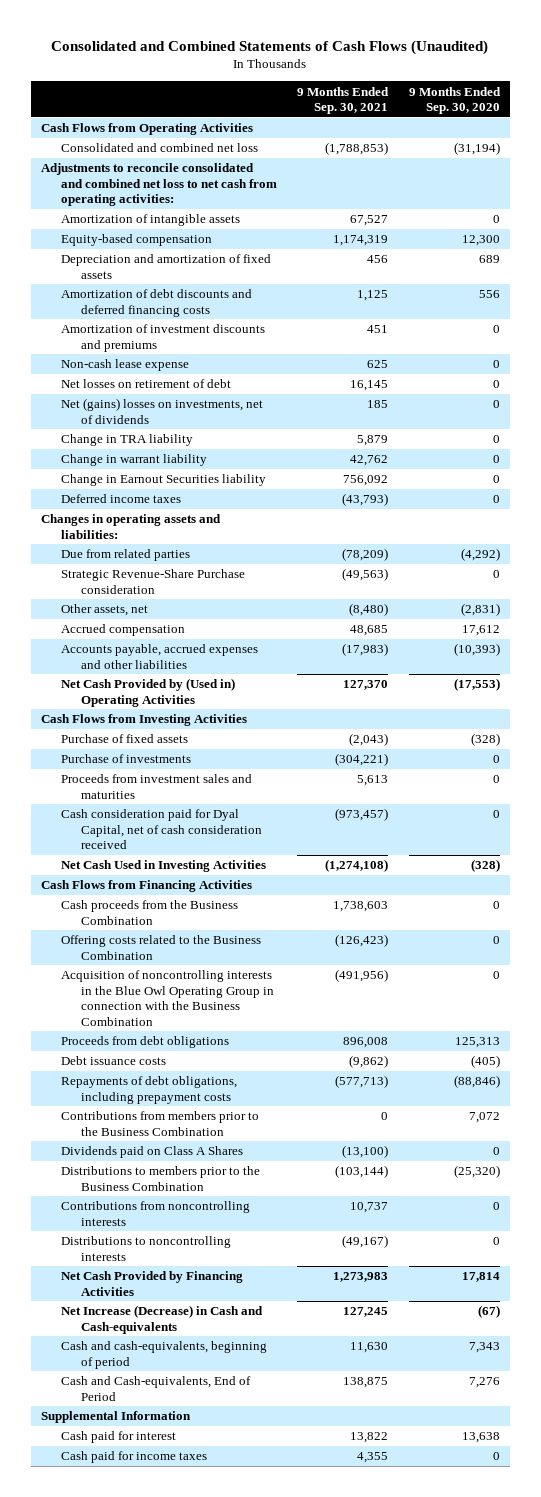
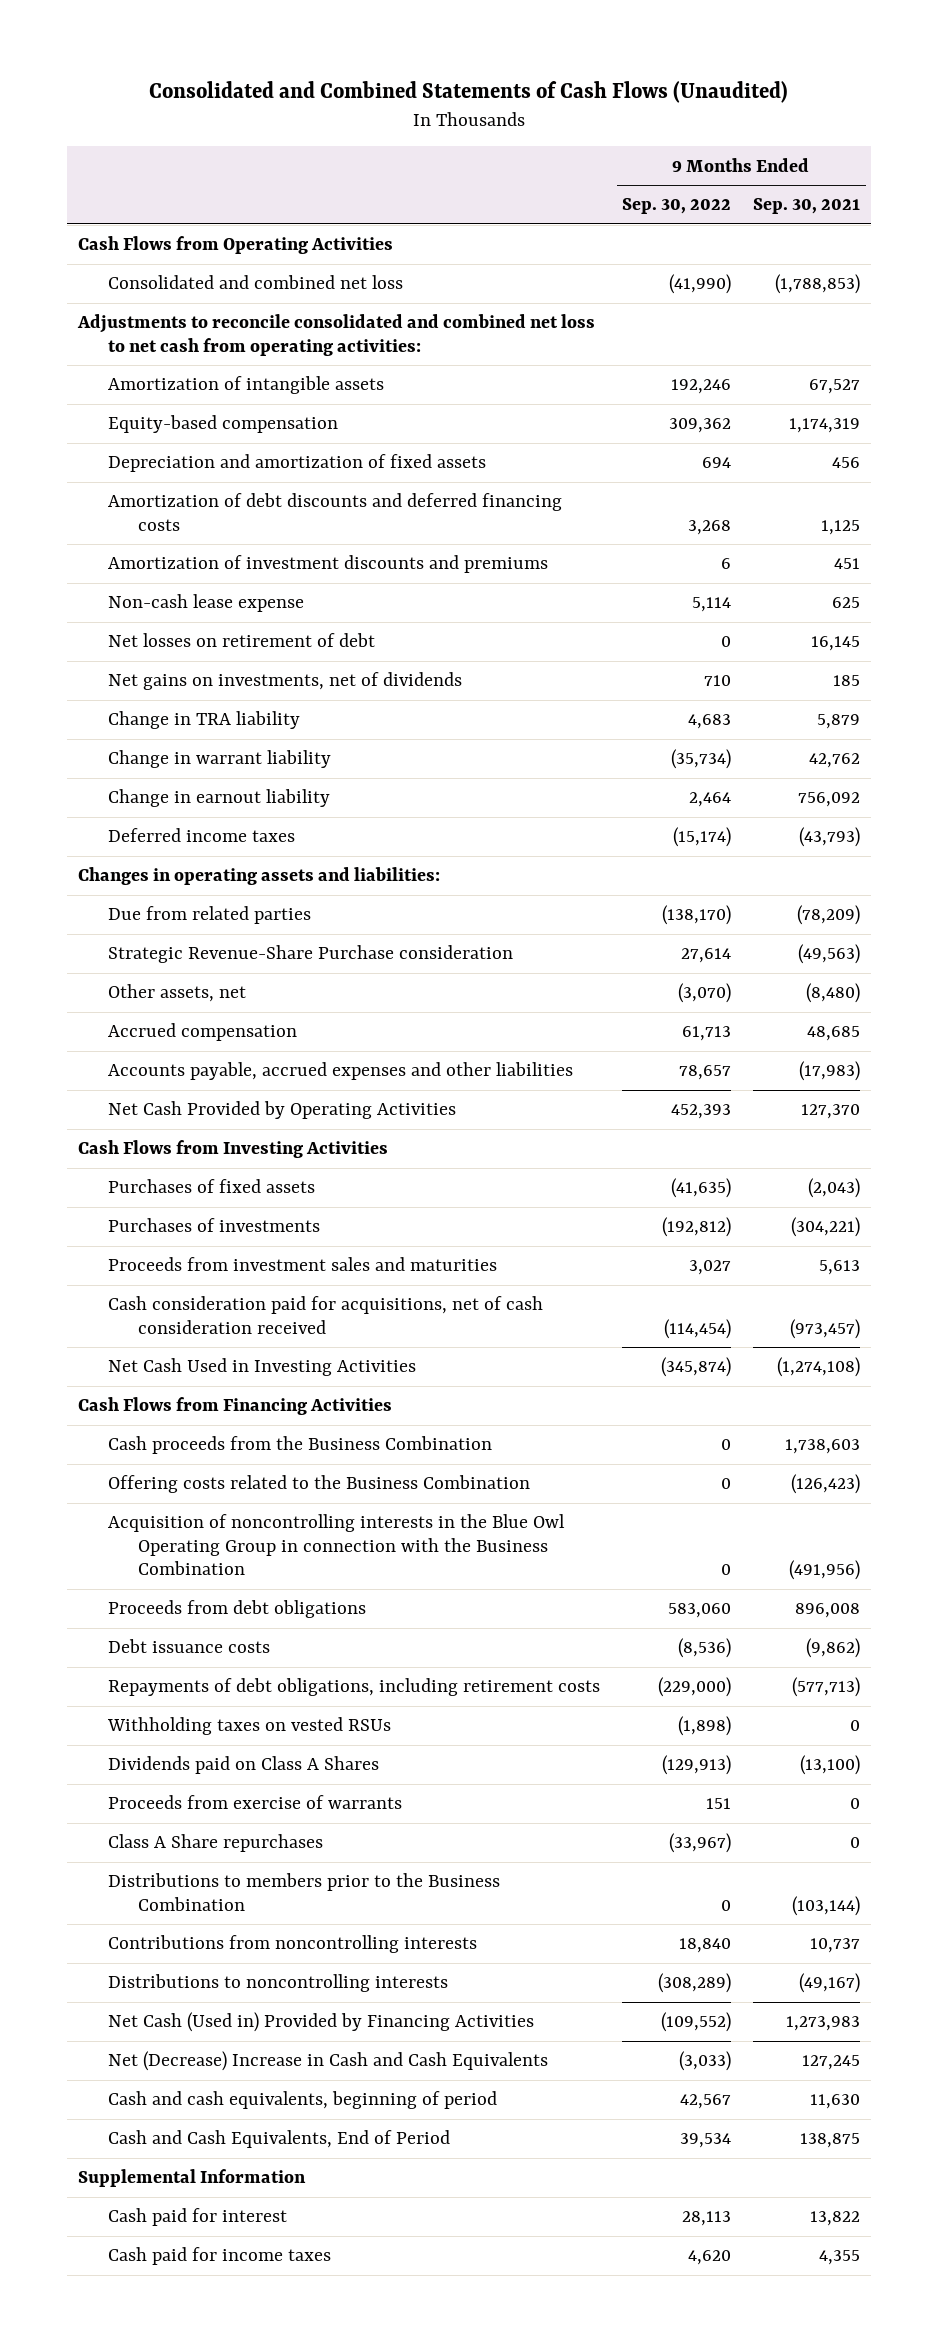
- | 9 Months Ended Sep. 30, 2021 | 9 Months Ended Sep. 30, 2020
+ | 9 Months Ended Sep. 30, 2022 | 9 Months Ended Sep. 30, 2021
- Net (gains) losses on investments, net of dividends | 185 | 0
+ Net gains on investments, net of dividends | 710 | 185
- Change in Earnout Securities liability | 756,092 | 0
+ Change in earnout liability | 2,464 | 756,092
- Net Cash Provided by (Used in) Operating Activities | 127,370 | (17,553)
+ Net Cash Provided by Operating Activities | 452,393 | 127,370
- Purchase of fixed assets | (2,043) | (328)
- Purchase of investments | (304,221) | 0
+ Purchases of fixed assets | (41,635) | (2,043)
+ Purchases of investments | (192,812) | (304,221)
- Cash consideration paid for Dyal Capital, net of cash consideration received | (973,457) | 0
+ Cash consideration paid for acquisitions, net of cash consideration received | (114,454) | (973,457)
- Repayments of debt obligations, including prepayment costs | (577,713) | (88,846)
- Contributions from members prior to the Business Combination | 0 | 7,072
+ Repayments of debt obligations, including retirement costs | (229,000) | (577,713)
+ Withholding taxes on vested RSUs | (1,898) | 0
+ Proceeds from exercise of warrants | 151 | 0
+ Class A Share repurchases | (33,967) | 0
- Net Cash Provided by Financing Activities | 1,273,983 | 17,814
- Net Increase (Decrease) in Cash and Cash-equivalents | 127,245 | (67)
- Cash and cash-equivalents, beginning of period | 11,630 | 7,343
- Cash and Cash-equivalents, End of Period | 138,875 | 7,276
+ Net Cash (Used in) Provided by Financing Activities | (109,552) | 1,273,983
+ Net (Decrease) Increase in Cash and Cash Equivalents | (3,033) | 127,245
+ Cash and cash equivalents, beginning of period | 42,567 | 11,630
+ Cash and Cash Equivalents, End of Period | 39,534 | 138,875

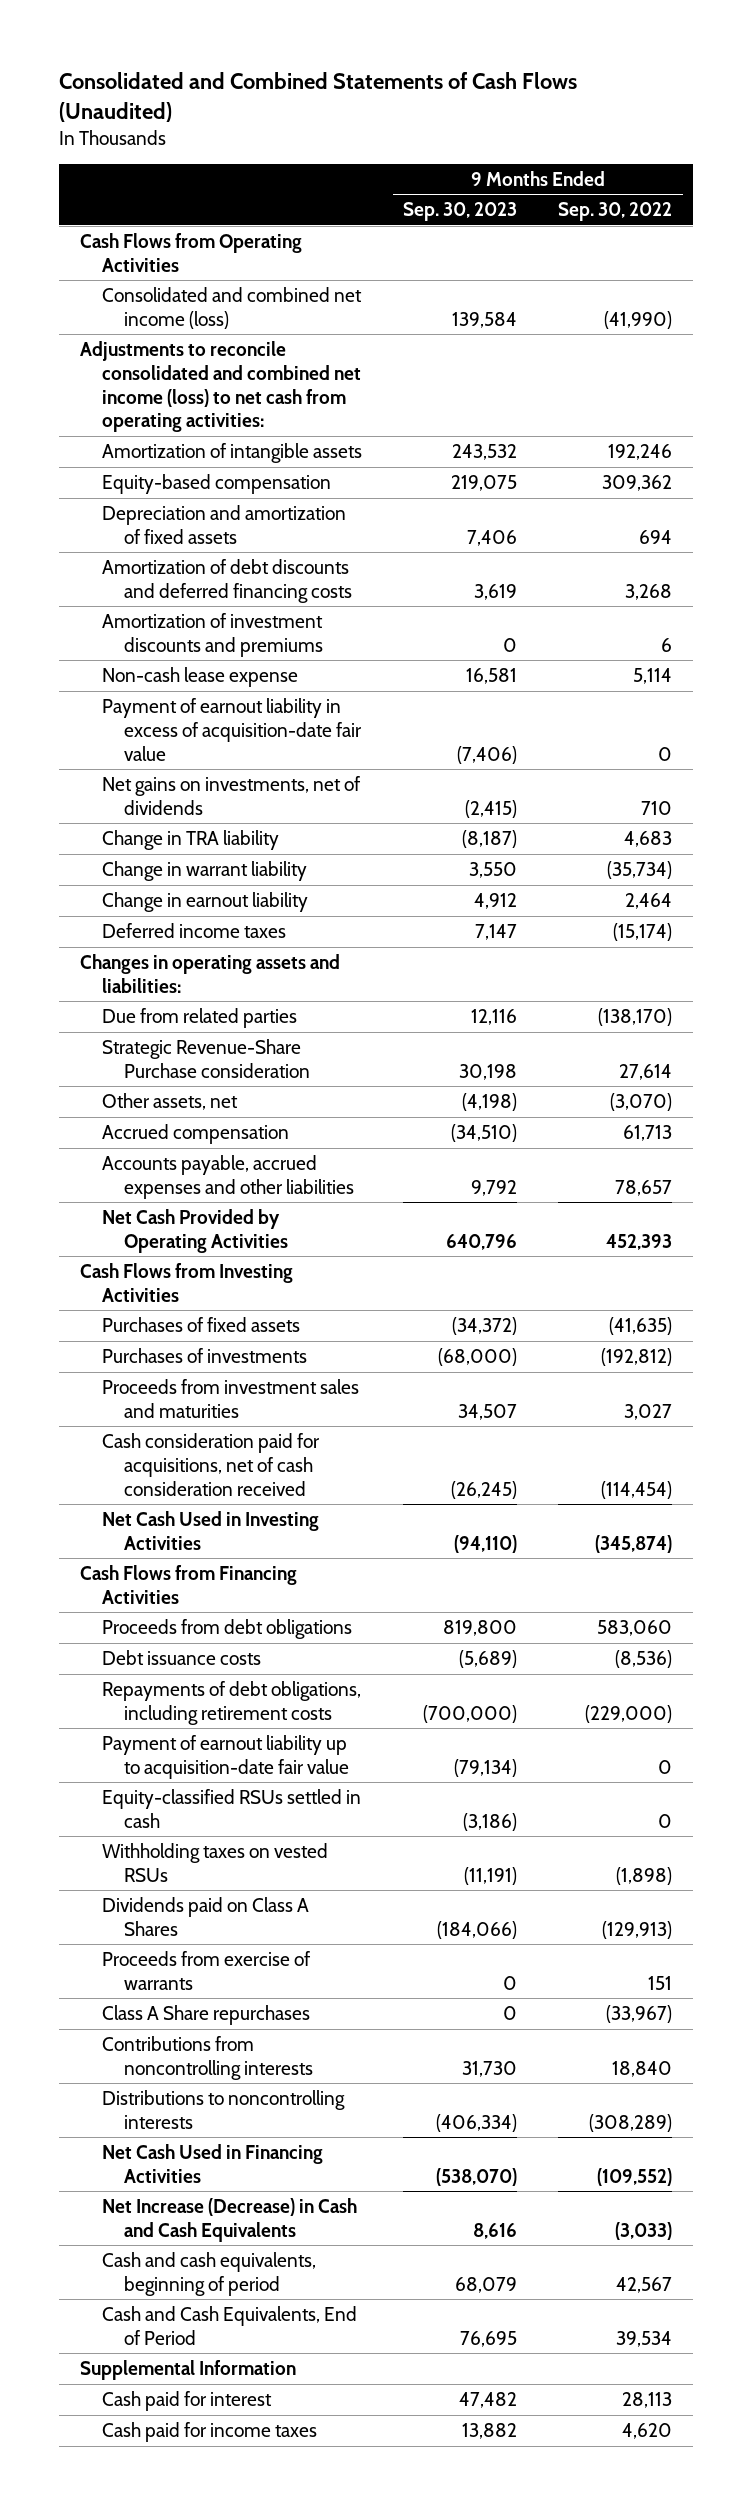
- | 9 Months Ended Sep. 30, 2022 | 9 Months Ended Sep. 30, 2021
+ | 9 Months Ended Sep. 30, 2023 | 9 Months Ended Sep. 30, 2022
- Consolidated and combined net loss | (41,990) | (1,788,853)
- Adjustments to reconcile consolidated and combined net loss to net cash from operating activities:
+ Consolidated and combined net income (loss) | 139,584 | (41,990)
+ Adjustments to reconcile consolidated and combined net income (loss) to net cash from operating activities:
- Net losses on retirement of debt | 0 | 16,145
+ Payment of earnout liability in excess of acquisition-date fair value | (7,406) | 0
- Cash proceeds from the Business Combination | 0 | 1,738,603
- Offering costs related to the Business Combination | 0 | (126,423)
- Acquisition of noncontrolling interests in the Blue Owl Operating Group in connection with the Business Combination | 0 | (491,956)
+ Payment of earnout liability up to acquisition-date fair value | (79,134) | 0
+ Equity-classified RSUs settled in cash | (3,186) | 0
- Distributions to members prior to the Business Combination | 0 | (103,144)
- Net Cash (Used in) Provided by Financing Activities | (109,552) | 1,273,983
- Net (Decrease) Increase in Cash and Cash Equivalents | (3,033) | 127,245
+ Net Cash Used in Financing Activities | (538,070) | (109,552)
+ Net Increase (Decrease) in Cash and Cash Equivalents | 8,616 | (3,033)

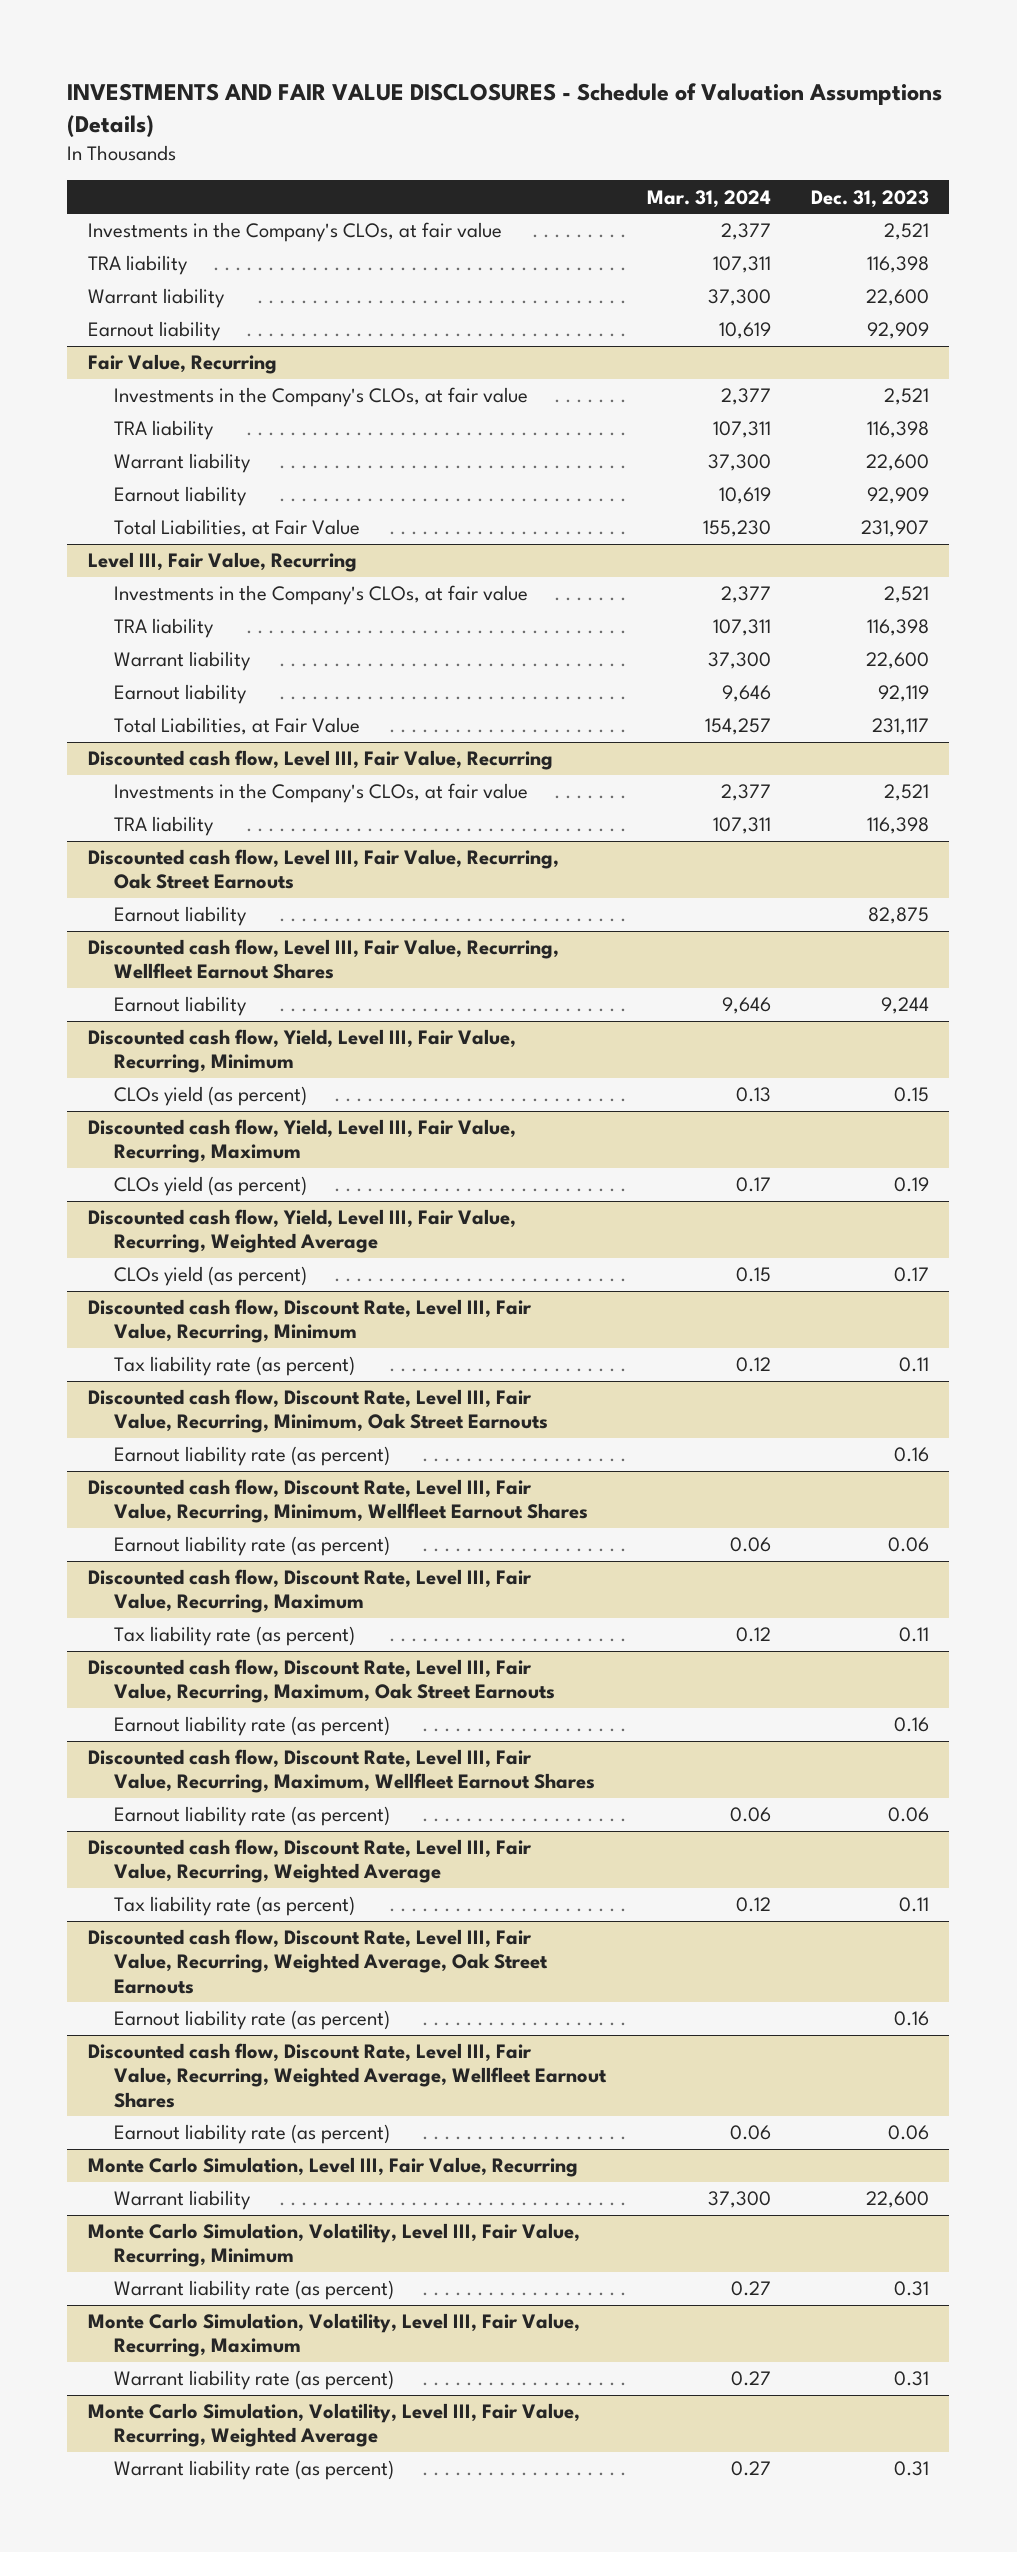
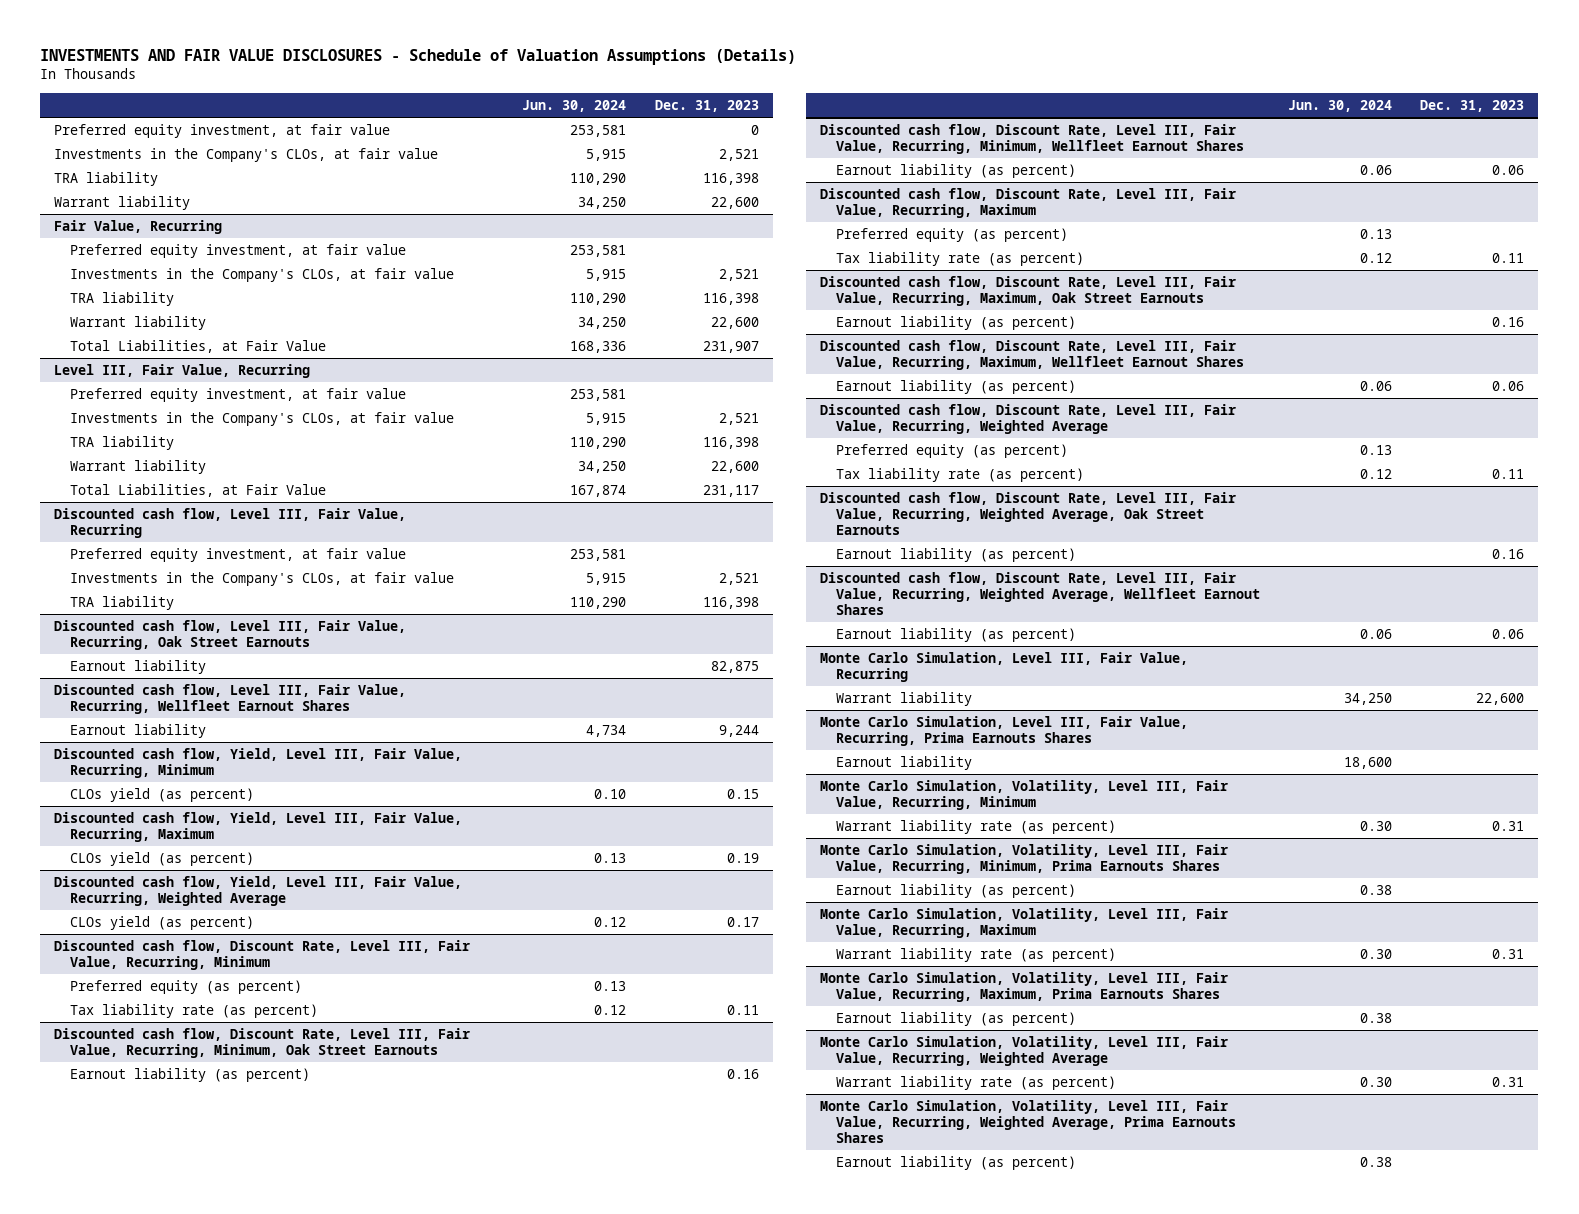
- | Mar. 31, 2024 | Dec. 31, 2023
+ | Jun. 30, 2024 | Dec. 31, 2023
+ Preferred equity investment, at fair value | 253,581 | 0
- Earnout liability | 10,619 | 92,909
@ Fair Value, Recurring
+ Preferred equity investment, at fair value | 253,581 |
- Earnout liability | 10,619 | 92,909
@ Level III, Fair Value, Recurring
+ Preferred equity investment, at fair value | 253,581 |
- Earnout liability | 9,646 | 92,119
@ Discounted cash flow, Level III, Fair Value, Recurring
+ Preferred equity investment, at fair value | 253,581 |
@ Discounted cash flow, Discount Rate, Level III, Fair Value, Recurring, Minimum
+ Preferred equity (as percent) | 0.13 |
@ Discounted cash flow, Discount Rate, Level III, Fair Value, Recurring, Minimum, Oak Street Earnouts
- Earnout liability rate (as percent) | | 0.16
+ Earnout liability (as percent) | | 0.16
@ Discounted cash flow, Discount Rate, Level III, Fair Value, Recurring, Minimum, Wellfleet Earnout Shares
- Earnout liability rate (as percent) | 0.06 | 0.06
+ Earnout liability (as percent) | 0.06 | 0.06
@ Discounted cash flow, Discount Rate, Level III, Fair Value, Recurring, Maximum
+ Preferred equity (as percent) | 0.13 |
@ Discounted cash flow, Discount Rate, Level III, Fair Value, Recurring, Maximum, Oak Street Earnouts
- Earnout liability rate (as percent) | | 0.16
+ Earnout liability (as percent) | | 0.16
@ Discounted cash flow, Discount Rate, Level III, Fair Value, Recurring, Maximum, Wellfleet Earnout Shares
- Earnout liability rate (as percent) | 0.06 | 0.06
+ Earnout liability (as percent) | 0.06 | 0.06
@ Discounted cash flow, Discount Rate, Level III, Fair Value, Recurring, Weighted Average
+ Preferred equity (as percent) | 0.13 |
@ Discounted cash flow, Discount Rate, Level III, Fair Value, Recurring, Weighted Average, Oak Street Earnouts
- Earnout liability rate (as percent) | | 0.16
+ Earnout liability (as percent) | | 0.16
@ Discounted cash flow, Discount Rate, Level III, Fair Value, Recurring, Weighted Average, Wellfleet Earnout Shares
- Earnout liability rate (as percent) | 0.06 | 0.06
+ Earnout liability (as percent) | 0.06 | 0.06
+ Monte Carlo Simulation, Level III, Fair Value, Recurring, Prima Earnouts Shares
+ Earnout liability | 18,600 |
+ Monte Carlo Simulation, Volatility, Level III, Fair Value, Recurring, Minimum, Prima Earnouts Shares
+ Earnout liability (as percent) | 0.38 |
+ Monte Carlo Simulation, Volatility, Level III, Fair Value, Recurring, Maximum, Prima Earnouts Shares
+ Earnout liability (as percent) | 0.38 |
+ Monte Carlo Simulation, Volatility, Level III, Fair Value, Recurring, Weighted Average, Prima Earnouts Shares
+ Earnout liability (as percent) | 0.38 |

